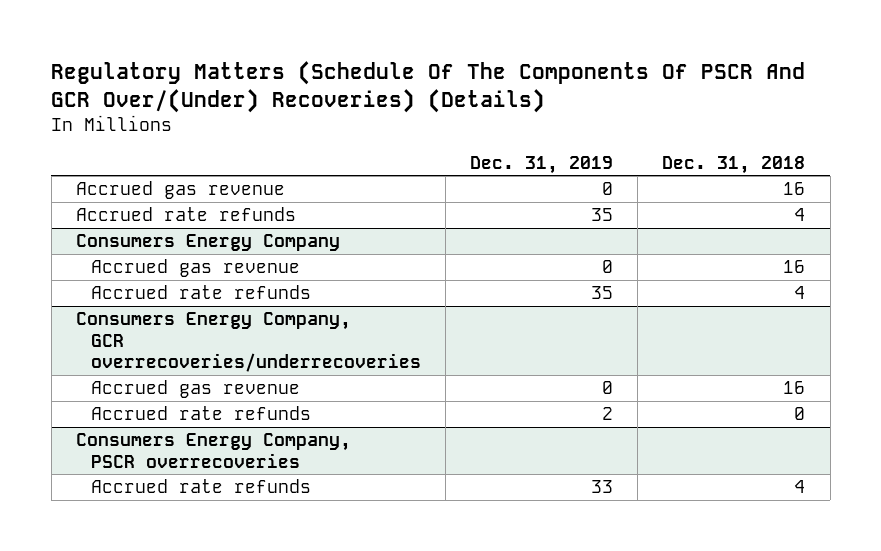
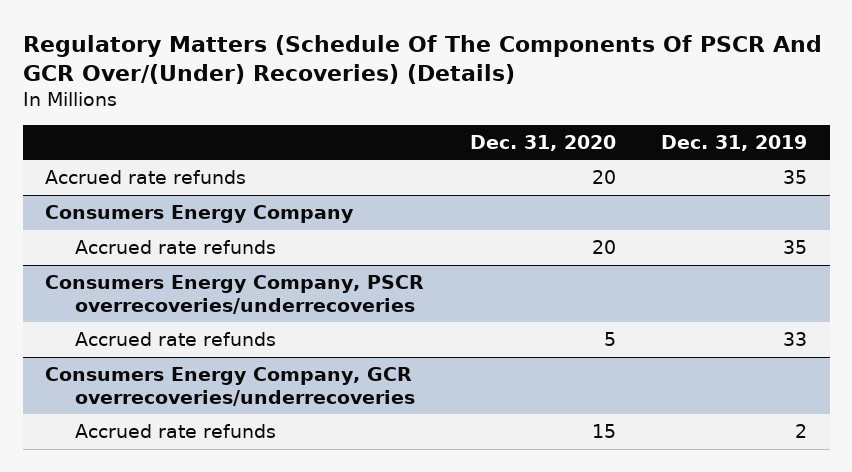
- | Dec. 31, 2019 | Dec. 31, 2018
+ | Dec. 31, 2020 | Dec. 31, 2019
- Accrued gas revenue | 0 | 16
@ Consumers Energy Company
- Accrued gas revenue | 0 | 16
+ Consumers Energy Company, PSCR overrecoveries/underrecoveries
+ Accrued rate refunds | 5 | 33
@ Consumers Energy Company, GCR overrecoveries/underrecoveries
- Accrued gas revenue | 0 | 16
- Consumers Energy Company, PSCR overrecoveries
- Accrued rate refunds | 33 | 4

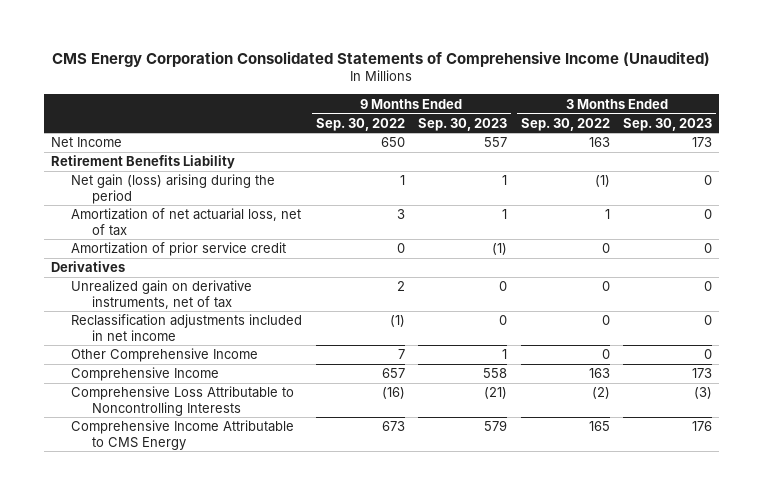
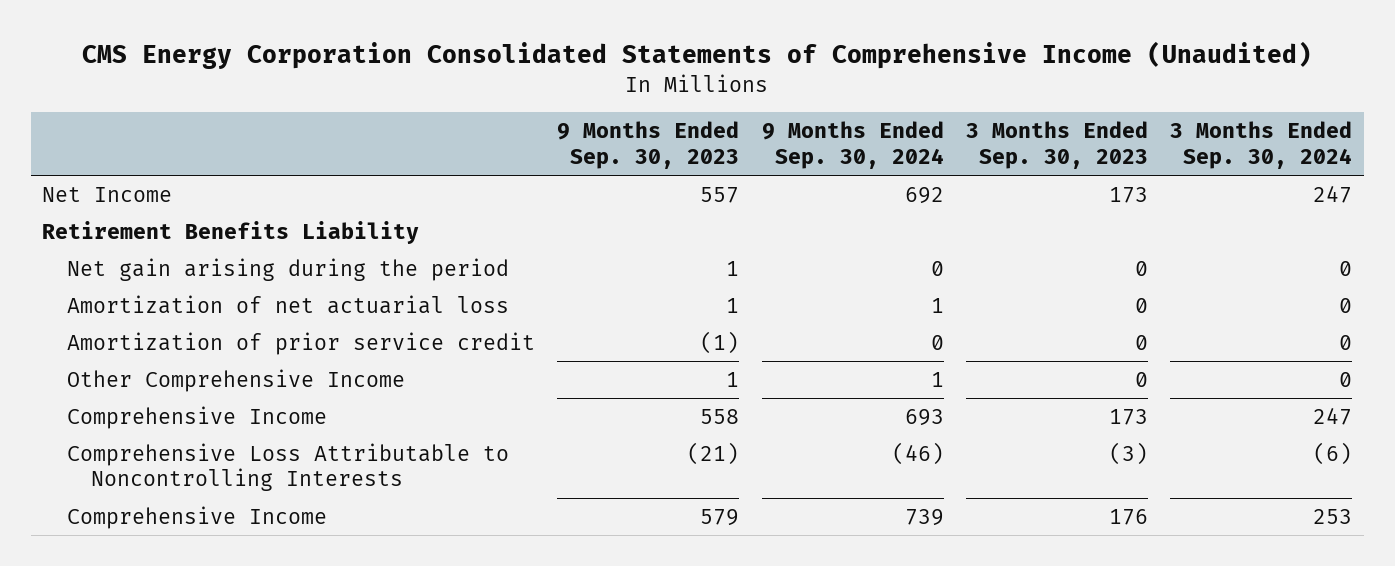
- | 9 Months Ended Sep. 30, 2022 | 9 Months Ended Sep. 30, 2023 | 3 Months Ended Sep. 30, 2022 | 3 Months Ended Sep. 30, 2023
+ | 9 Months Ended Sep. 30, 2023 | 9 Months Ended Sep. 30, 2024 | 3 Months Ended Sep. 30, 2023 | 3 Months Ended Sep. 30, 2024
- Net gain (loss) arising during the period | 1 | 1 | (1) | 0
- Amortization of net actuarial loss, net of tax | 3 | 1 | 1 | 0
+ Net gain arising during the period | 1 | 0 | 0 | 0
+ Amortization of net actuarial loss | 1 | 1 | 0 | 0
- Derivatives
- Unrealized gain on derivative instruments, net of tax | 2 | 0 | 0 | 0
- Reclassification adjustments included in net income | (1) | 0 | 0 | 0
- Comprehensive Income Attributable to CMS Energy | 673 | 579 | 165 | 176
+ Comprehensive Income | 579 | 739 | 176 | 253

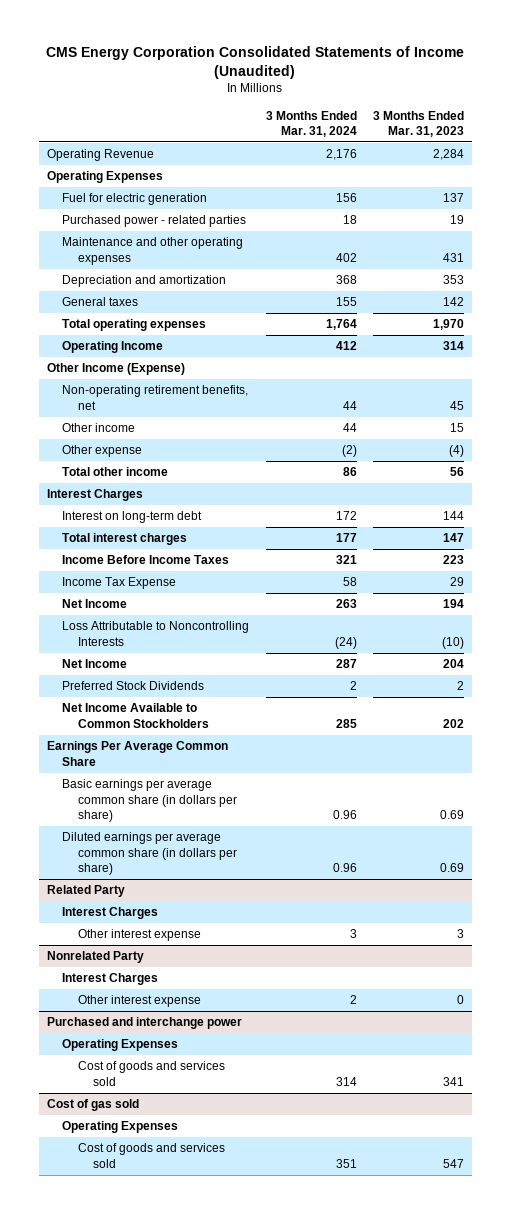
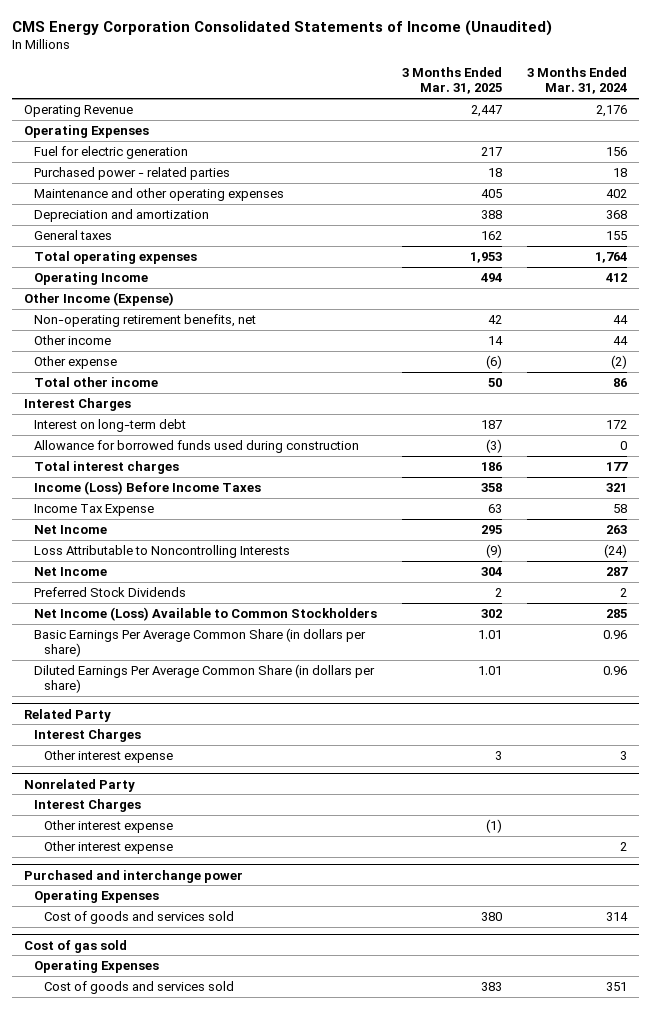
- | 3 Months Ended Mar. 31, 2024 | 3 Months Ended Mar. 31, 2023
+ | 3 Months Ended Mar. 31, 2025 | 3 Months Ended Mar. 31, 2024
+ Allowance for borrowed funds used during construction | (3) | 0
- Income Before Income Taxes | 321 | 223
+ Income (Loss) Before Income Taxes | 358 | 321
- Net Income Available to Common Stockholders | 285 | 202
- Earnings Per Average Common Share
- Basic earnings per average common share (in dollars per share) | 0.96 | 0.69
- Diluted earnings per average common share (in dollars per share) | 0.96 | 0.69
+ Net Income (Loss) Available to Common Stockholders | 302 | 285
+ Basic Earnings Per Average Common Share (in dollars per share) | 1.01 | 0.96
+ Diluted Earnings Per Average Common Share (in dollars per share) | 1.01 | 0.96
@ Nonrelated Party
+ Other interest expense | (1) |

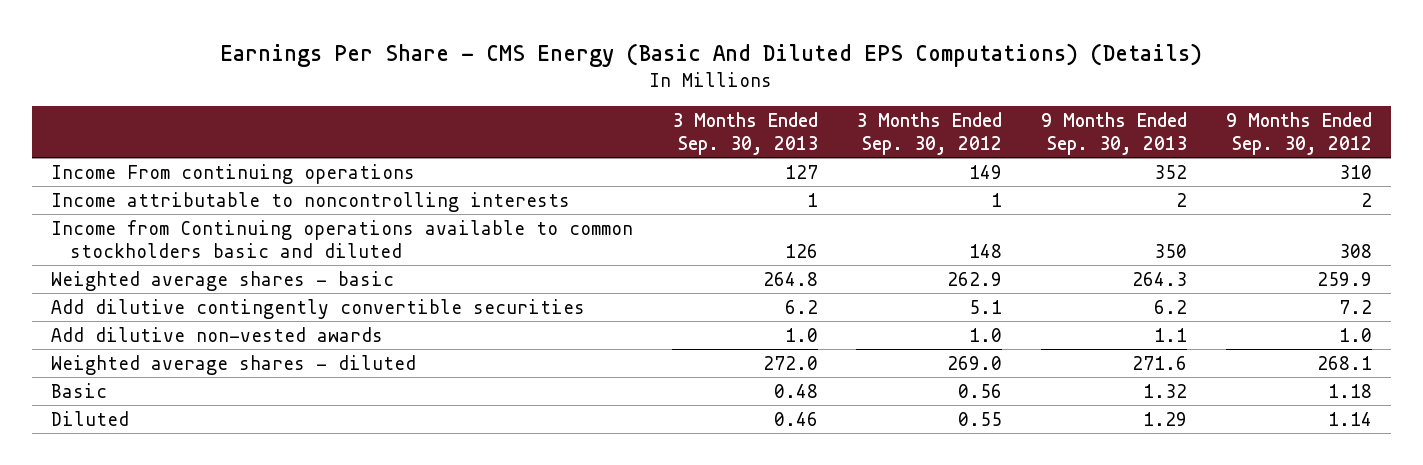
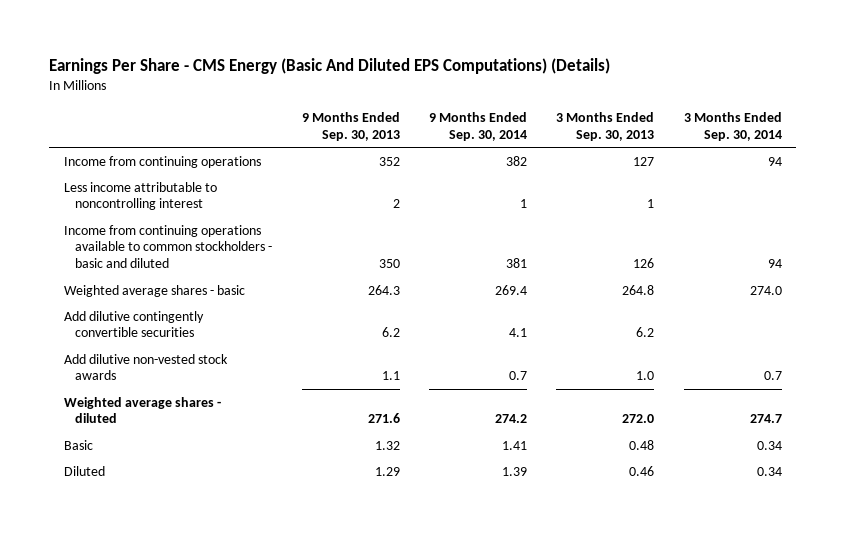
- | 3 Months Ended Sep. 30, 2013 | 3 Months Ended Sep. 30, 2012 | 9 Months Ended Sep. 30, 2013 | 9 Months Ended Sep. 30, 2012
+ | 9 Months Ended Sep. 30, 2013 | 9 Months Ended Sep. 30, 2014 | 3 Months Ended Sep. 30, 2013 | 3 Months Ended Sep. 30, 2014
- Income From continuing operations | 127 | 149 | 352 | 310
- Income attributable to noncontrolling interests | 1 | 1 | 2 | 2
- Income from Continuing operations available to common stockholders basic and diluted | 126 | 148 | 350 | 308
+ Income from continuing operations | 352 | 382 | 127 | 94
+ Less income attributable to noncontrolling interest | 2 | 1 | 1 |
+ Income from continuing operations available to common stockholders - basic and diluted | 350 | 381 | 126 | 94
- Add dilutive non-vested awards | 1.0 | 1.0 | 1.1 | 1.0
+ Add dilutive non-vested stock awards | 1.1 | 0.7 | 1.0 | 0.7

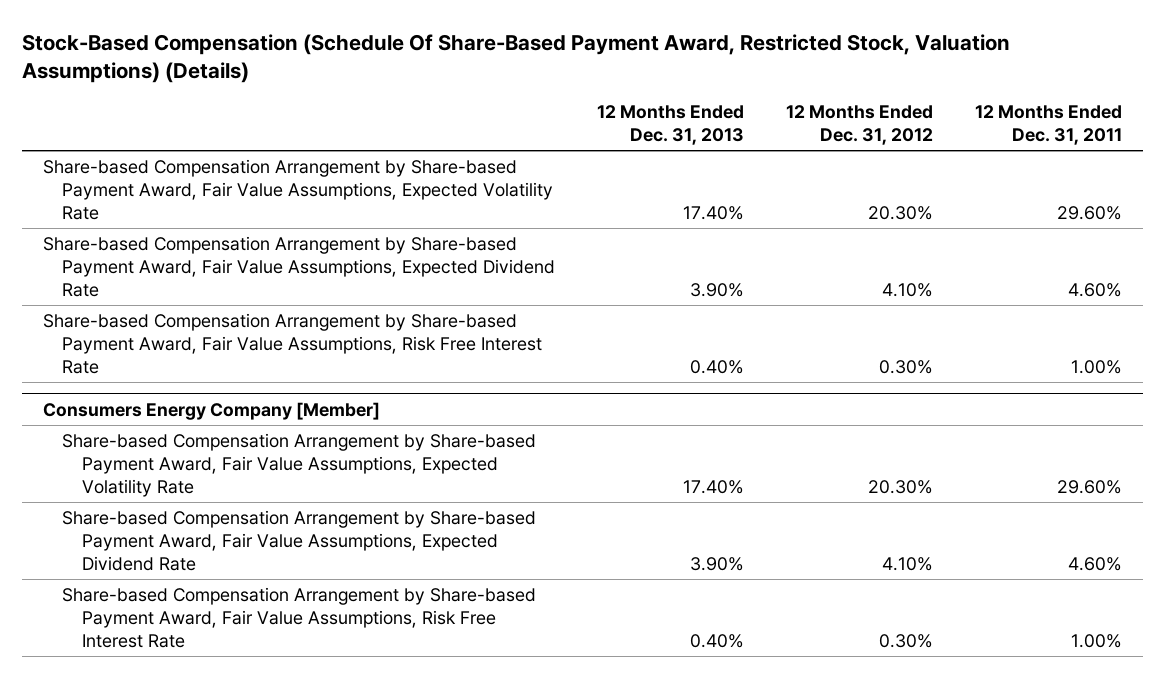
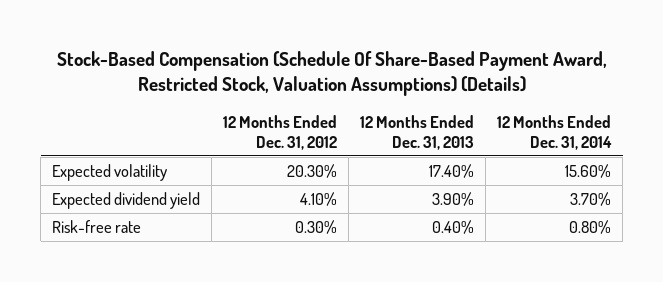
- | 12 Months Ended Dec. 31, 2013 | 12 Months Ended Dec. 31, 2012 | 12 Months Ended Dec. 31, 2011
+ | 12 Months Ended Dec. 31, 2012 | 12 Months Ended Dec. 31, 2013 | 12 Months Ended Dec. 31, 2014
- Share-based Compensation Arrangement by Share-based Payment Award, Fair Value Assumptions, Expected Volatility Rate | 17.40% | 20.30% | 29.60%
- Share-based Compensation Arrangement by Share-based Payment Award, Fair Value Assumptions, Expected Dividend Rate | 3.90% | 4.10% | 4.60%
- Share-based Compensation Arrangement by Share-based Payment Award, Fair Value Assumptions, Risk Free Interest Rate | 0.40% | 0.30% | 1.00%
- Consumers Energy Company [Member]
- Share-based Compensation Arrangement by Share-based Payment Award, Fair Value Assumptions, Expected Volatility Rate | 17.40% | 20.30% | 29.60%
- Share-based Compensation Arrangement by Share-based Payment Award, Fair Value Assumptions, Expected Dividend Rate | 3.90% | 4.10% | 4.60%
- Share-based Compensation Arrangement by Share-based Payment Award, Fair Value Assumptions, Risk Free Interest Rate | 0.40% | 0.30% | 1.00%
+ Expected volatility | 20.30% | 17.40% | 15.60%
+ Expected dividend yield | 4.10% | 3.90% | 3.70%
+ Risk-free rate | 0.30% | 0.40% | 0.80%

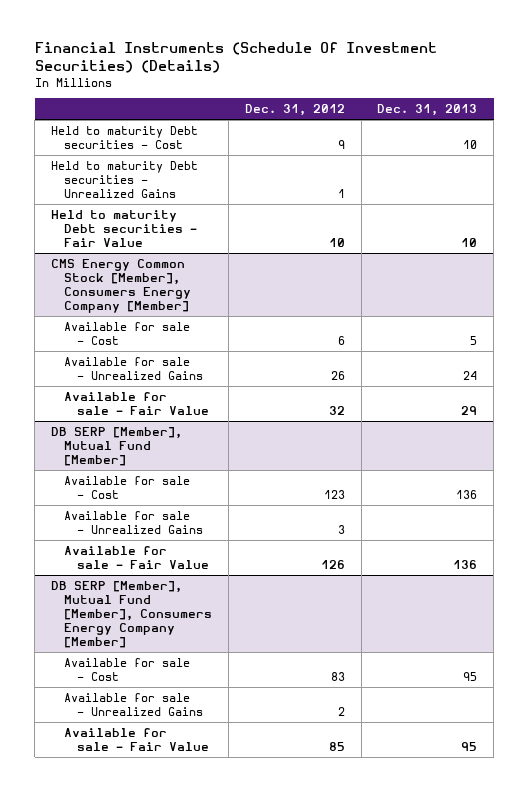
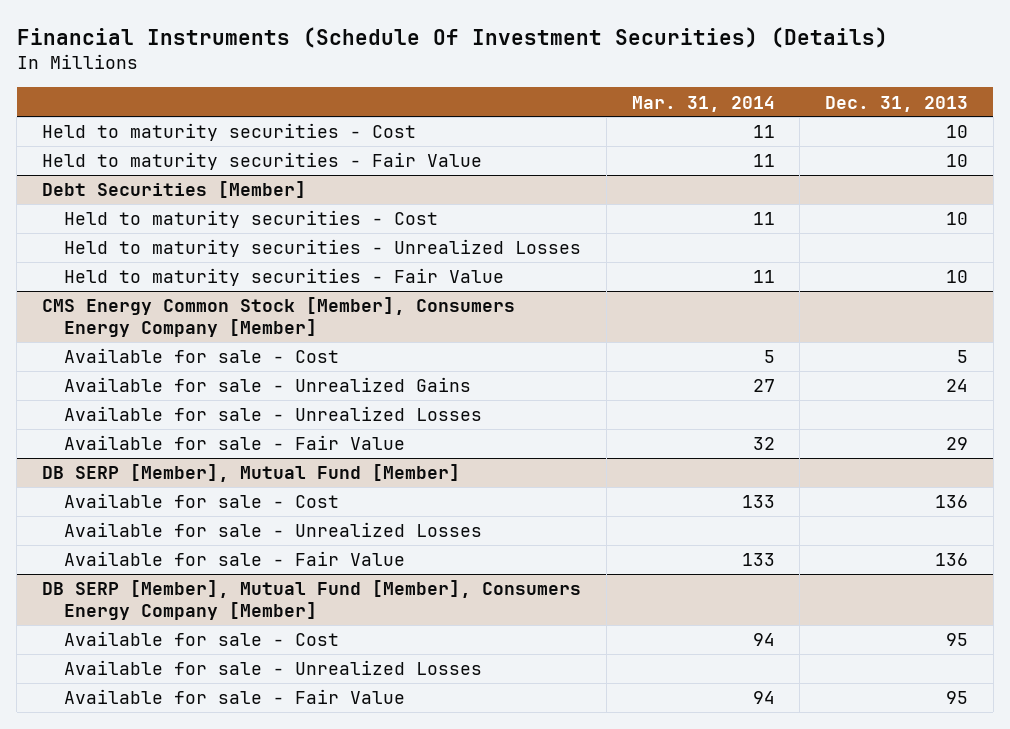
- | Dec. 31, 2012 | Dec. 31, 2013
+ | Mar. 31, 2014 | Dec. 31, 2013
- Held to maturity Debt securities - Cost | 9 | 10
- Held to maturity Debt securities - Unrealized Gains | 1 |
- Held to maturity Debt securities - Fair Value | 10 | 10
+ Held to maturity securities - Cost | 11 | 10
+ Held to maturity securities - Fair Value | 11 | 10
+ Debt Securities [Member]
+ Held to maturity securities - Cost | 11 | 10
+ Held to maturity securities - Unrealized Losses
+ Held to maturity securities - Fair Value | 11 | 10
@ CMS Energy Common Stock [Member], Consumers Energy Company [Member]
+ Available for sale - Unrealized Losses
@ DB SERP [Member], Mutual Fund [Member]
- Available for sale - Unrealized Gains | 3 |
+ Available for sale - Unrealized Losses
@ DB SERP [Member], Mutual Fund [Member], Consumers Energy Company [Member]
- Available for sale - Unrealized Gains | 2 |
+ Available for sale - Unrealized Losses

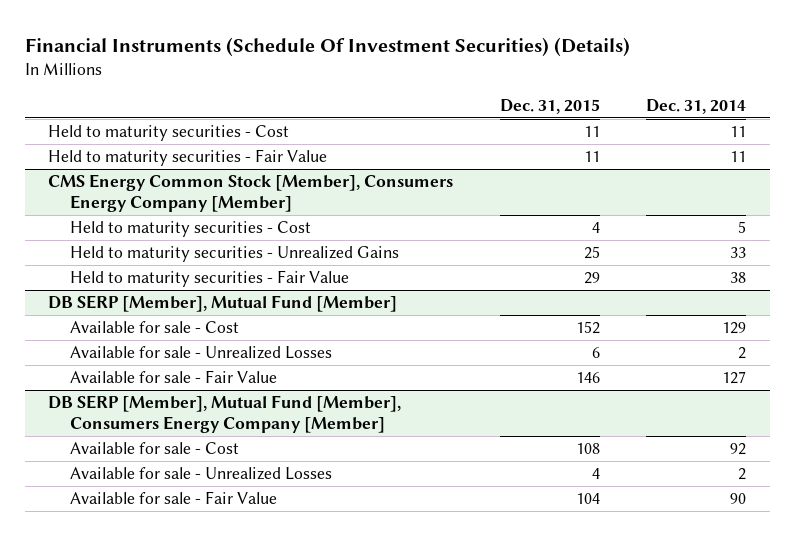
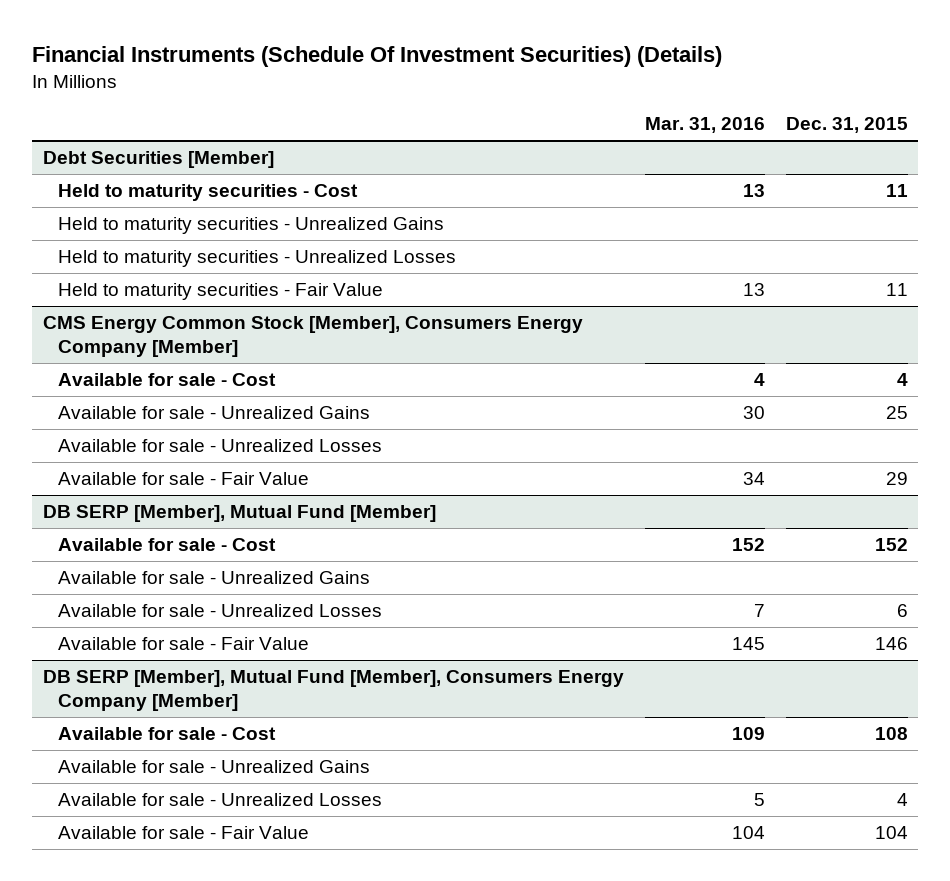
- | Dec. 31, 2015 | Dec. 31, 2014
+ | Mar. 31, 2016 | Dec. 31, 2015
+ Debt Securities [Member]
+ Held to maturity securities - Unrealized Gains
+ Held to maturity securities - Unrealized Losses
@ CMS Energy Common Stock [Member], Consumers Energy Company [Member]
- Held to maturity securities - Cost | 4 | 5
- Held to maturity securities - Unrealized Gains | 25 | 33
- Held to maturity securities - Fair Value | 29 | 38
+ Available for sale - Cost | 4 | 4
+ Available for sale - Unrealized Gains | 30 | 25
+ Available for sale - Unrealized Losses
+ Available for sale - Fair Value | 34 | 29
@ DB SERP [Member], Mutual Fund [Member]
+ Available for sale - Unrealized Gains
@ DB SERP [Member], Mutual Fund [Member], Consumers Energy Company [Member]
+ Available for sale - Unrealized Gains

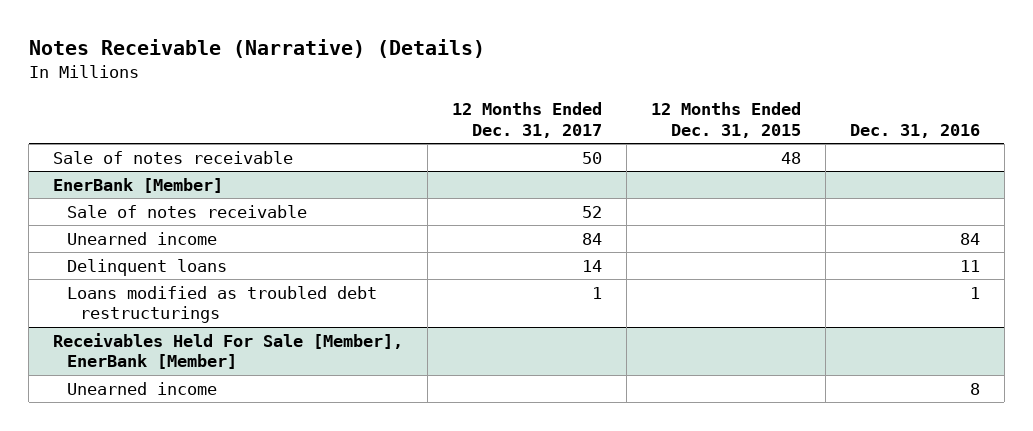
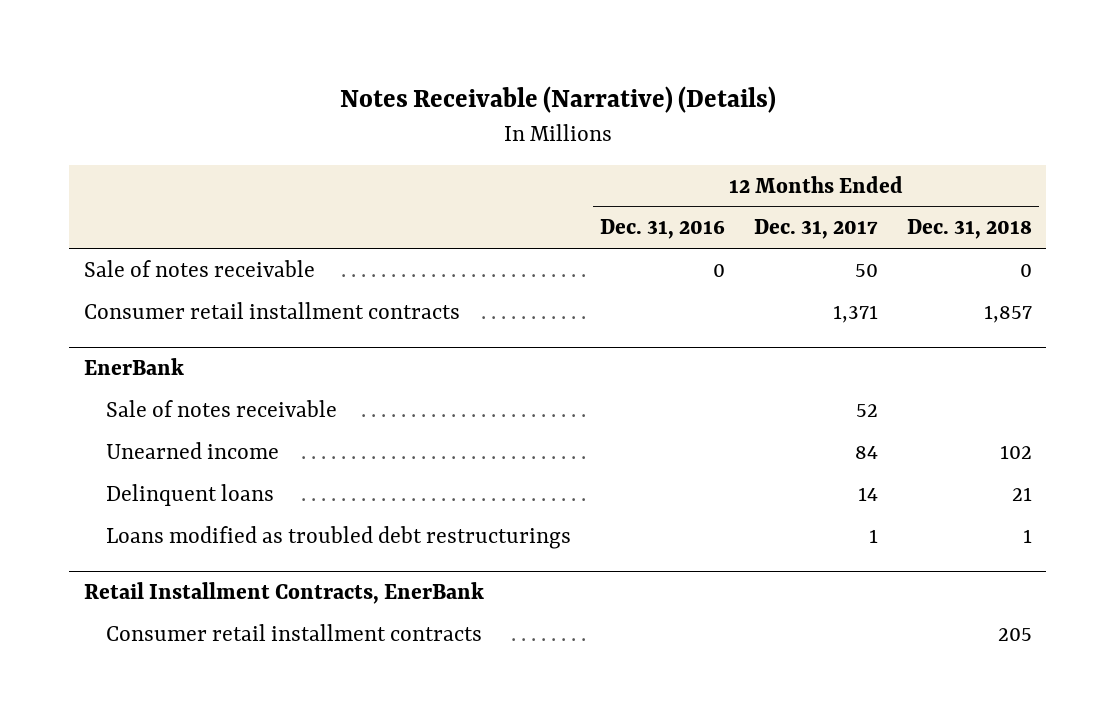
- | 12 Months Ended Dec. 31, 2017 | 12 Months Ended Dec. 31, 2015 | Dec. 31, 2016
+ | 12 Months Ended Dec. 31, 2016 | 12 Months Ended Dec. 31, 2017 | 12 Months Ended Dec. 31, 2018
- EnerBank [Member]
+ Consumer retail installment contracts | | 1,371 | 1,857
+ EnerBank
- Receivables Held For Sale [Member], EnerBank [Member]
- Unearned income | | | 8
+ Retail Installment Contracts, EnerBank
+ Consumer retail installment contracts | | | 205

